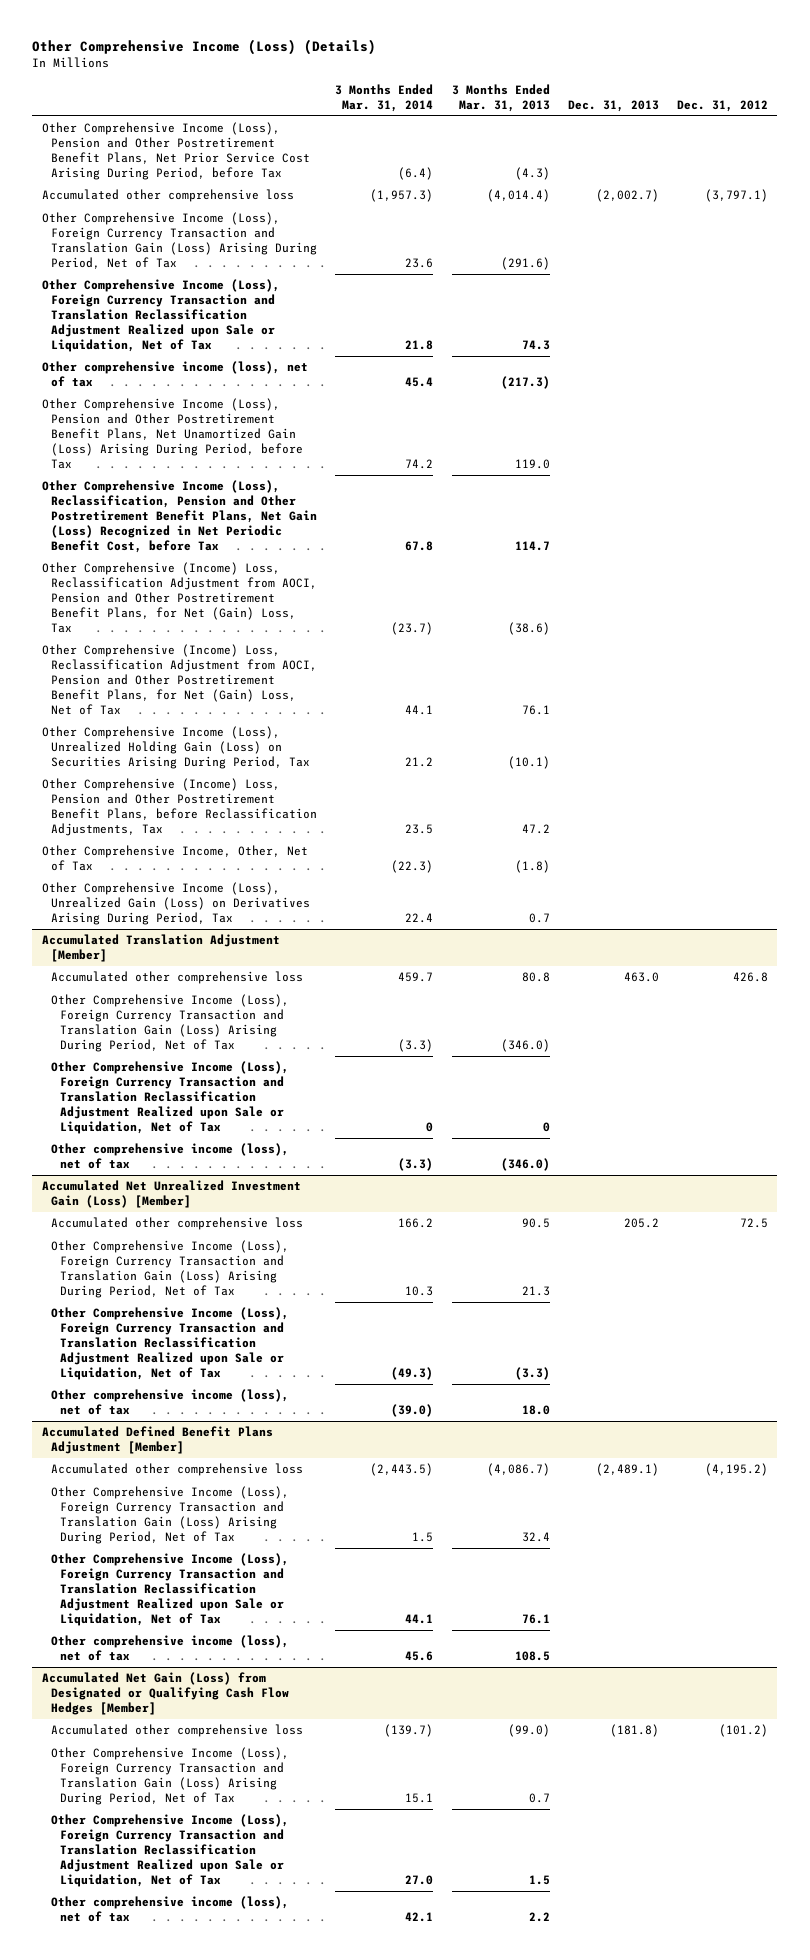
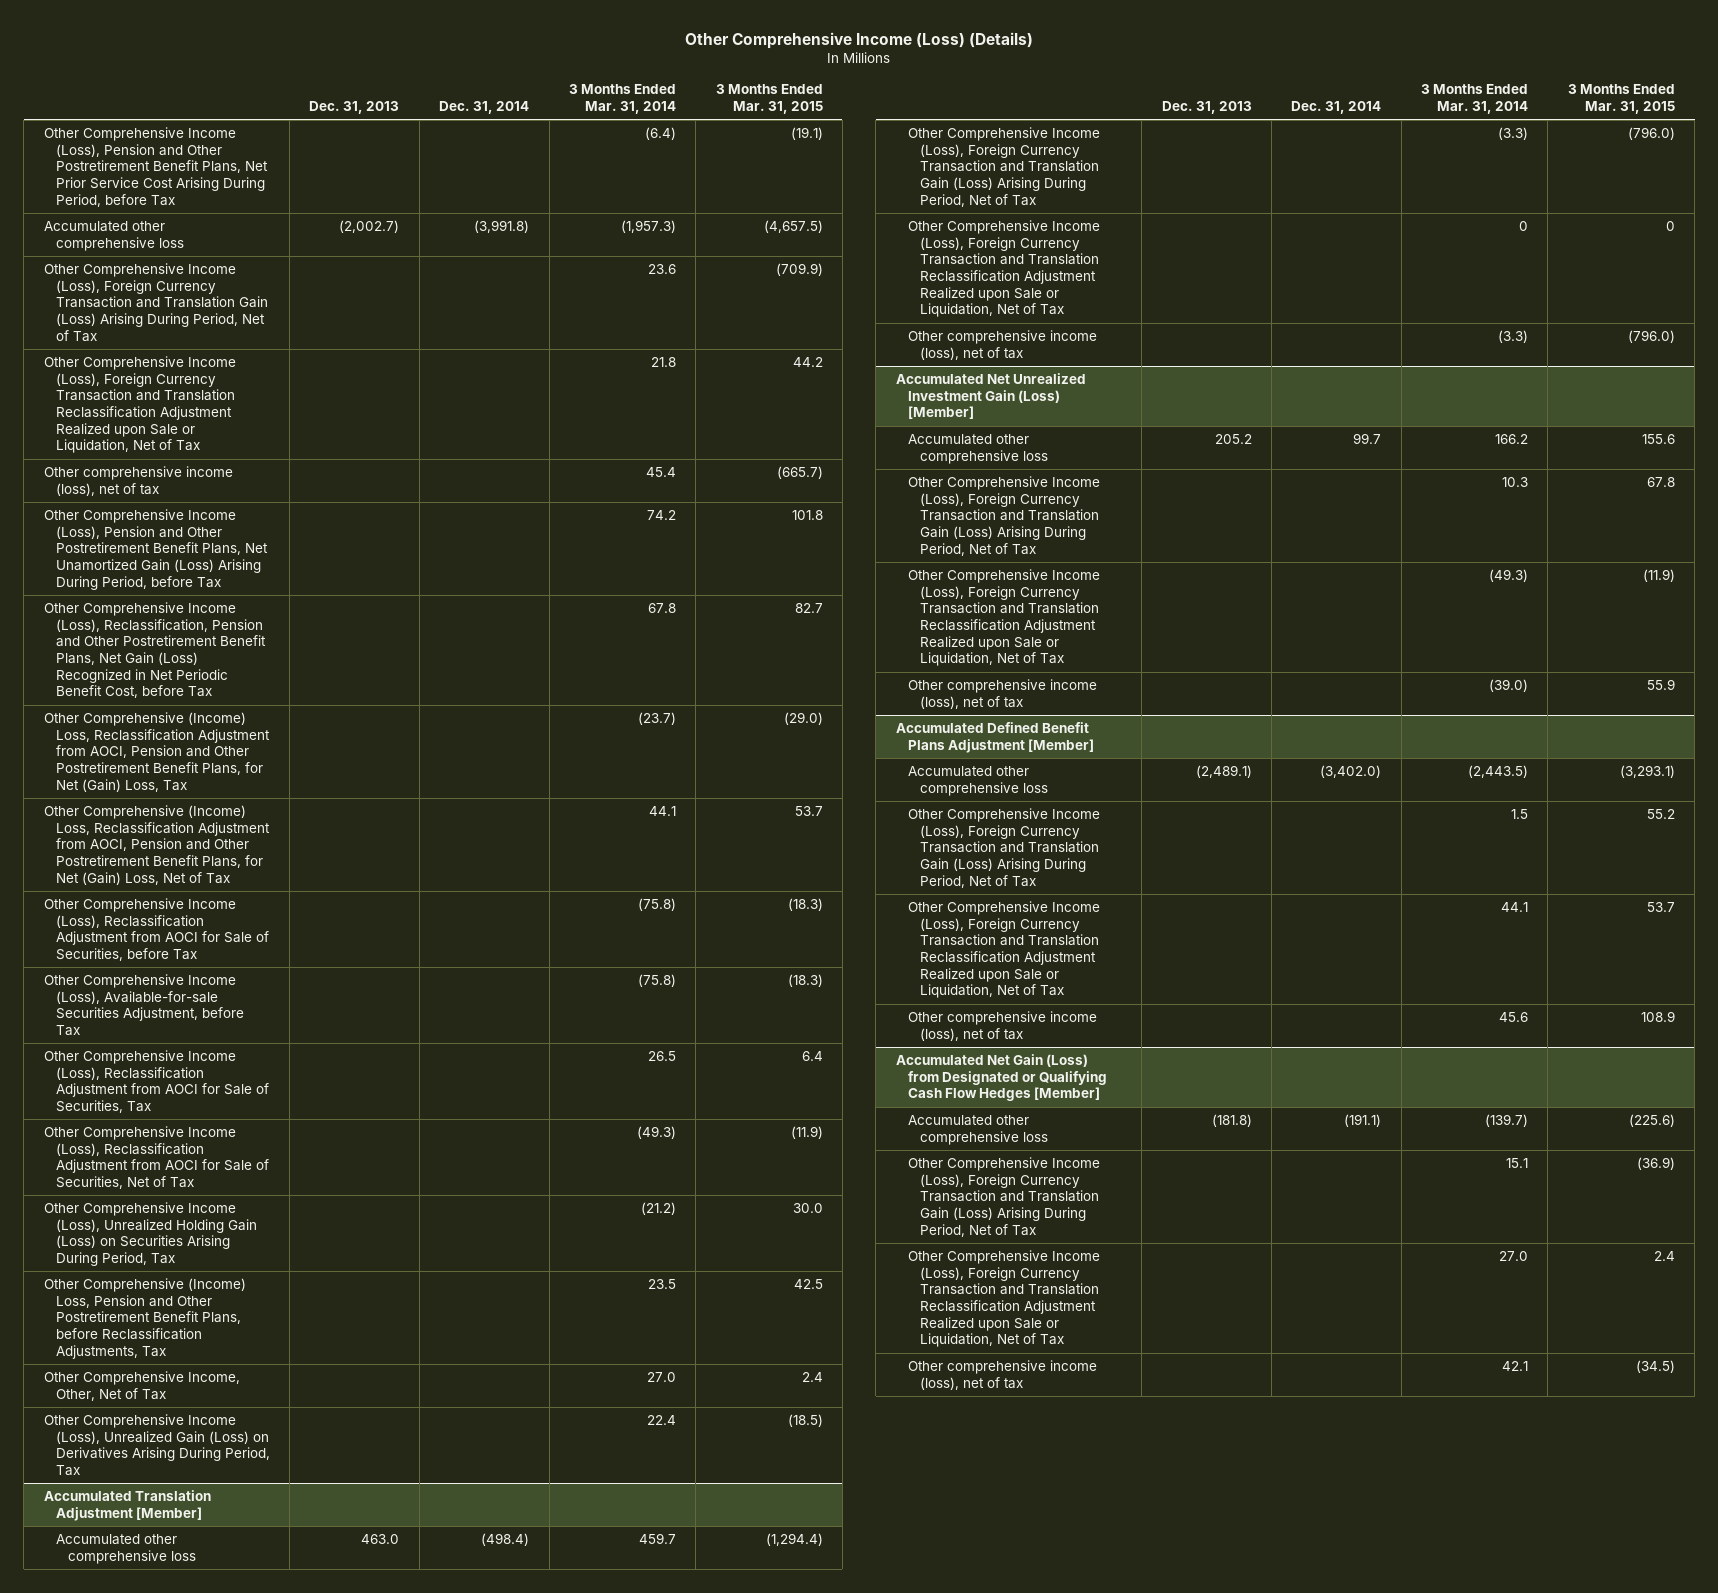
- | 3 Months Ended Mar. 31, 2014 | 3 Months Ended Mar. 31, 2013 | Dec. 31, 2013 | Dec. 31, 2012
+ | Dec. 31, 2013 | Dec. 31, 2014 | 3 Months Ended Mar. 31, 2014 | 3 Months Ended Mar. 31, 2015
- Other Comprehensive Income (Loss), Unrealized Holding Gain (Loss) on Securities Arising During Period, Tax | 21.2 | (10.1) | |
+ Other Comprehensive Income (Loss), Reclassification Adjustment from AOCI for Sale of Securities, before Tax | | | (75.8) | (18.3)
+ Other Comprehensive Income (Loss), Available-for-sale Securities Adjustment, before Tax | | | (75.8) | (18.3)
+ Other Comprehensive Income (Loss), Reclassification Adjustment from AOCI for Sale of Securities, Tax | | | 26.5 | 6.4
+ Other Comprehensive Income (Loss), Reclassification Adjustment from AOCI for Sale of Securities, Net of Tax | | | (49.3) | (11.9)
+ Other Comprehensive Income (Loss), Unrealized Holding Gain (Loss) on Securities Arising During Period, Tax | | | (21.2) | 30.0
- Other Comprehensive Income, Other, Net of Tax | (22.3) | (1.8) | |
+ Other Comprehensive Income, Other, Net of Tax | | | 27.0 | 2.4

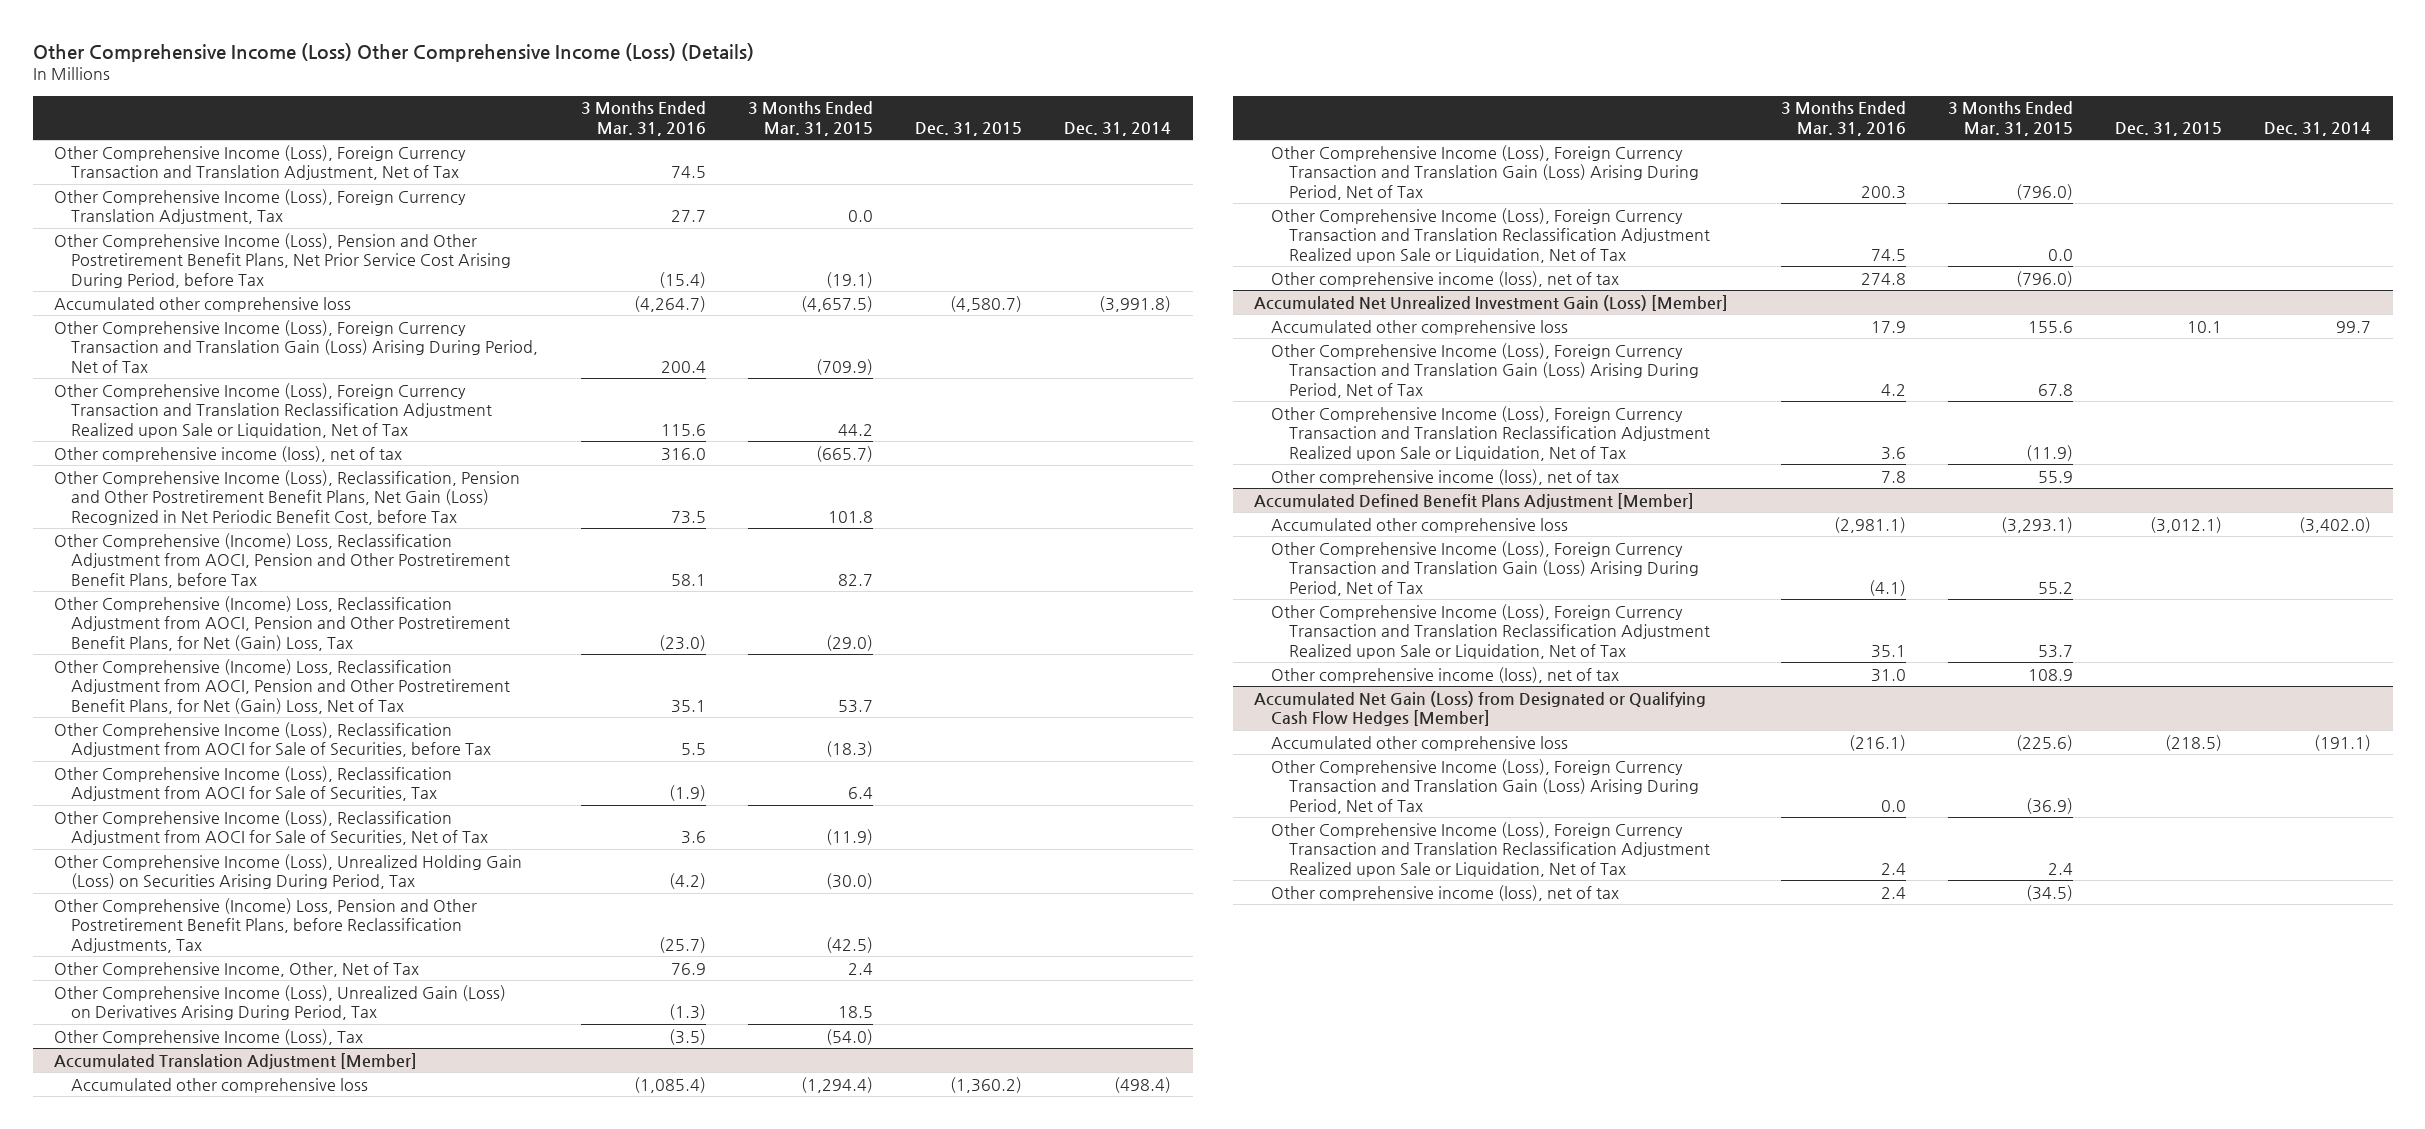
- Other Comprehensive Income (Loss) (Details)
+ Other Comprehensive Income (Loss) Other Comprehensive Income (Loss) (Details)
- | Dec. 31, 2013 | Dec. 31, 2014 | 3 Months Ended Mar. 31, 2014 | 3 Months Ended Mar. 31, 2015
+ | 3 Months Ended Mar. 31, 2016 | 3 Months Ended Mar. 31, 2015 | Dec. 31, 2015 | Dec. 31, 2014
+ Other Comprehensive Income (Loss), Foreign Currency Transaction and Translation Adjustment, Net of Tax | 74.5 | | |
+ Other Comprehensive Income (Loss), Foreign Currency Translation Adjustment, Tax | 27.7 | 0.0 | |
- Other Comprehensive Income (Loss), Pension and Other Postretirement Benefit Plans, Net Unamortized Gain (Loss) Arising During Period, before Tax | | | 74.2 | 101.8
- Other Comprehensive Income (Loss), Reclassification, Pension and Other Postretirement Benefit Plans, Net Gain (Loss) Recognized in Net Periodic Benefit Cost, before Tax | | | 67.8 | 82.7
+ Other Comprehensive Income (Loss), Reclassification, Pension and Other Postretirement Benefit Plans, Net Gain (Loss) Recognized in Net Periodic Benefit Cost, before Tax | 73.5 | 101.8 | |
+ Other Comprehensive (Income) Loss, Reclassification Adjustment from AOCI, Pension and Other Postretirement Benefit Plans, before Tax | 58.1 | 82.7 | |
- Other Comprehensive Income (Loss), Available-for-sale Securities Adjustment, before Tax | | | (75.8) | (18.3)
- Other Comprehensive Income (Loss), Unrealized Holding Gain (Loss) on Securities Arising During Period, Tax | | | (21.2) | 30.0
- Other Comprehensive (Income) Loss, Pension and Other Postretirement Benefit Plans, before Reclassification Adjustments, Tax | | | 23.5 | 42.5
+ Other Comprehensive Income (Loss), Unrealized Holding Gain (Loss) on Securities Arising During Period, Tax | (4.2) | (30.0) | |
+ Other Comprehensive (Income) Loss, Pension and Other Postretirement Benefit Plans, before Reclassification Adjustments, Tax | (25.7) | (42.5) | |
- Other Comprehensive Income (Loss), Unrealized Gain (Loss) on Derivatives Arising During Period, Tax | | | 22.4 | (18.5)
+ Other Comprehensive Income (Loss), Unrealized Gain (Loss) on Derivatives Arising During Period, Tax | (1.3) | 18.5 | |
+ Other Comprehensive Income (Loss), Tax | (3.5) | (54.0) | |
@ Accumulated Translation Adjustment [Member]
- Other Comprehensive Income (Loss), Foreign Currency Transaction and Translation Reclassification Adjustment Realized upon Sale or Liquidation, Net of Tax | | | 0 | 0
+ Other Comprehensive Income (Loss), Foreign Currency Transaction and Translation Reclassification Adjustment Realized upon Sale or Liquidation, Net of Tax | 74.5 | 0.0 | |

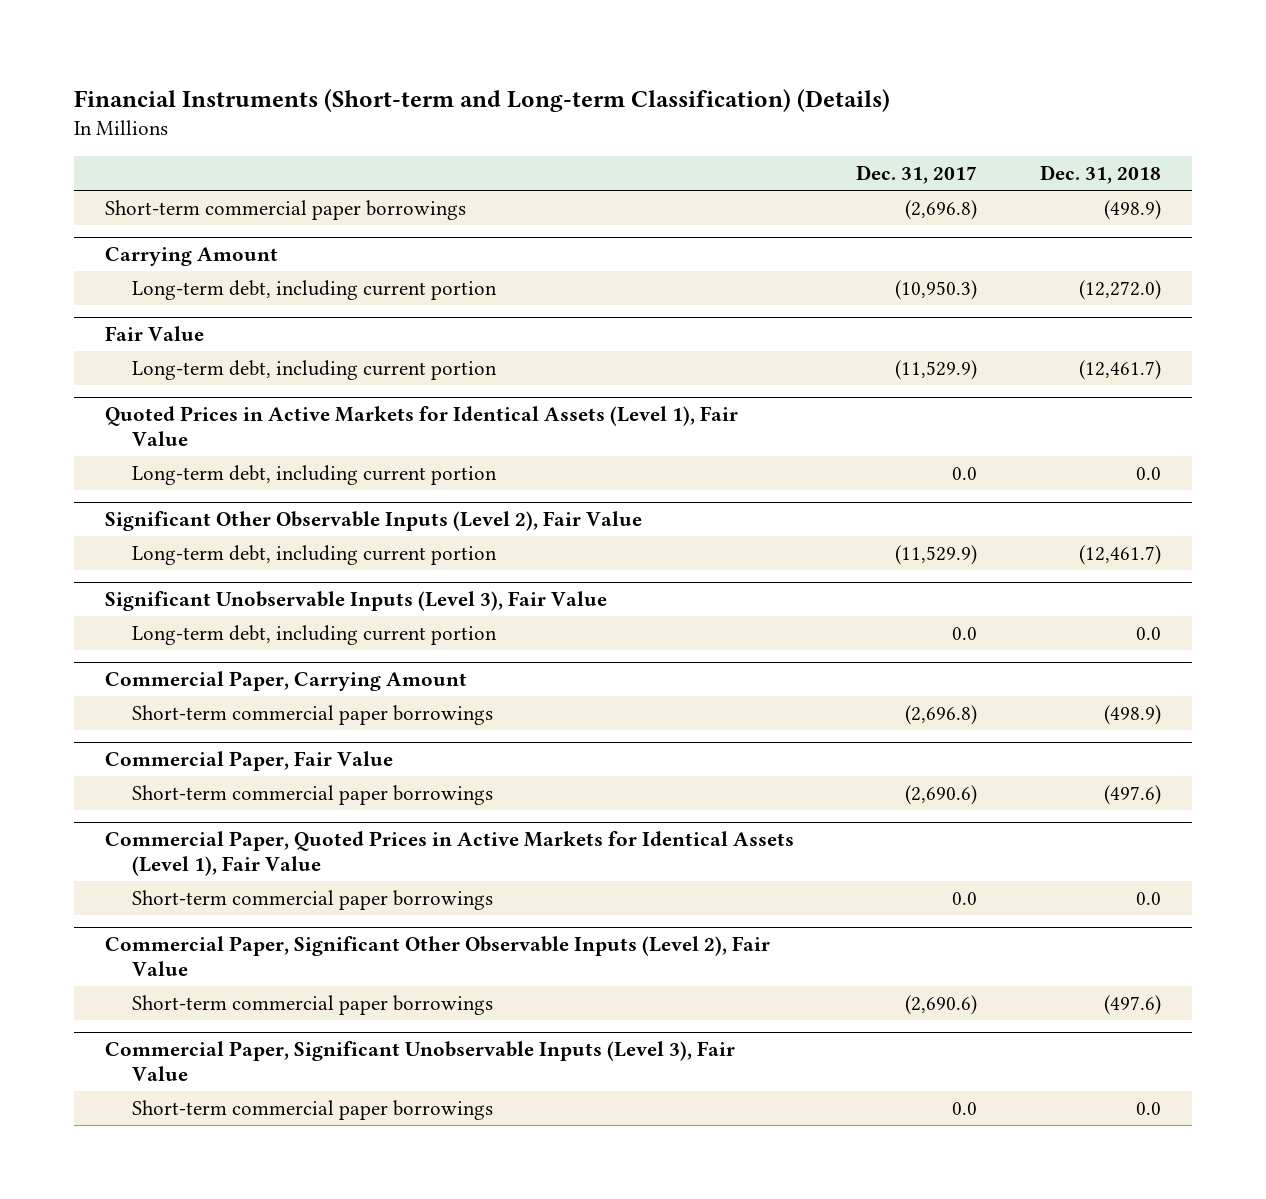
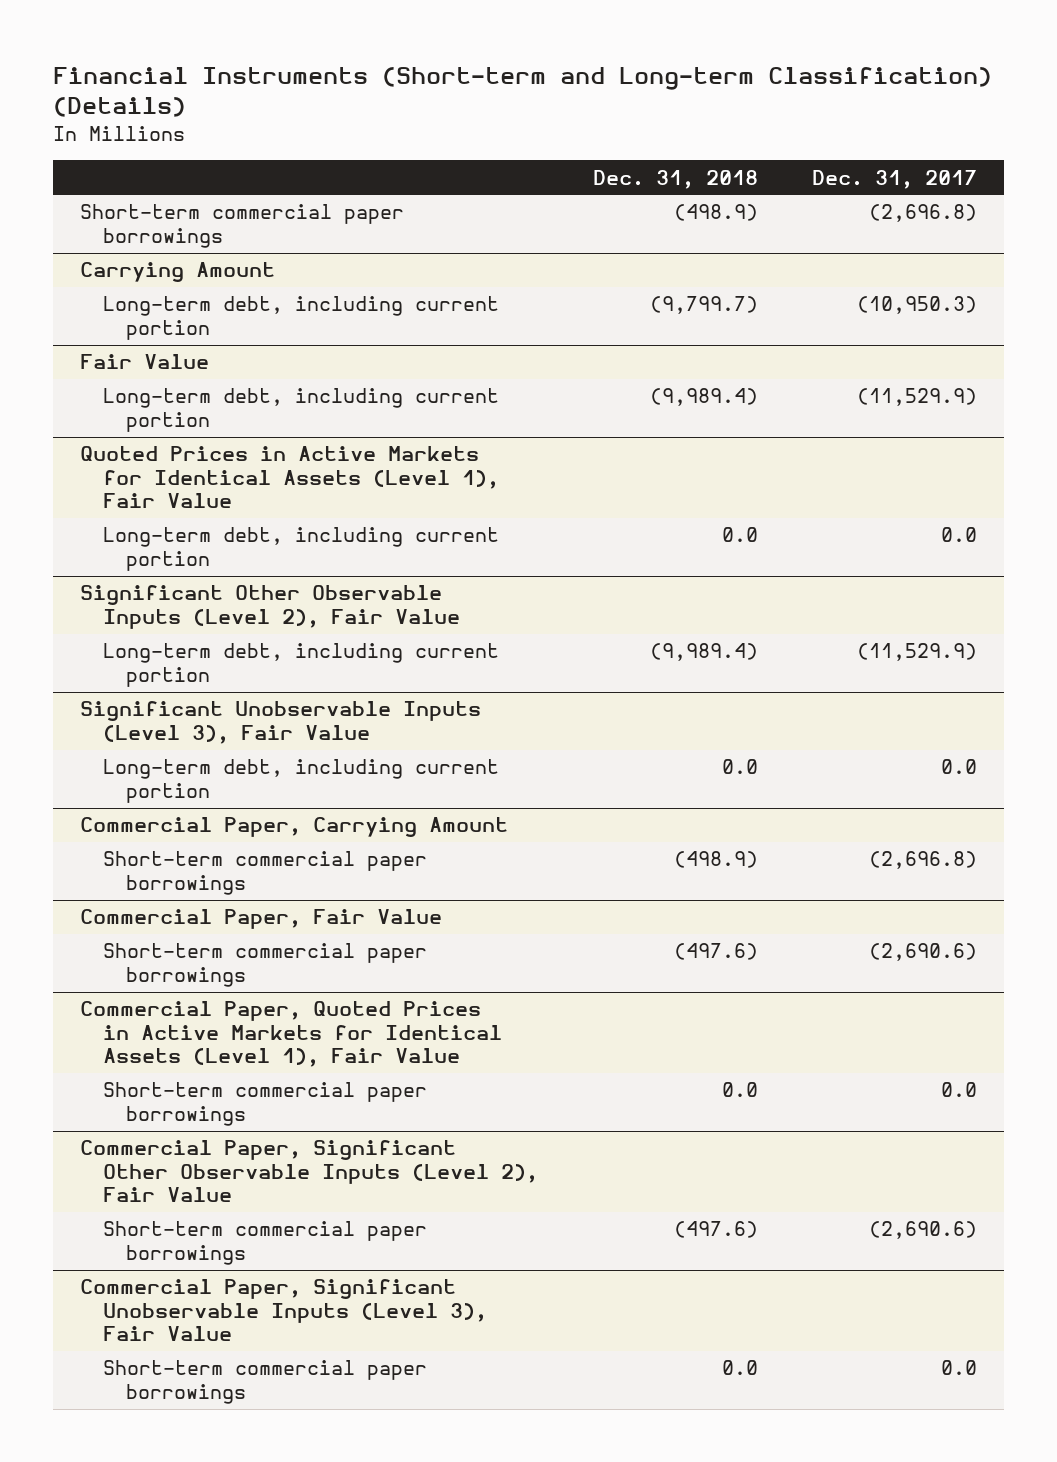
- | Dec. 31, 2017 | Dec. 31, 2018
+ | Dec. 31, 2018 | Dec. 31, 2017
@ Carrying Amount
- Long-term debt, including current portion | (10,950.3) | (12,272.0)
+ Long-term debt, including current portion | (9,799.7) | (10,950.3)
@ Fair Value
- Long-term debt, including current portion | (11,529.9) | (12,461.7)
+ Long-term debt, including current portion | (9,989.4) | (11,529.9)
@ Significant Other Observable Inputs (Level 2), Fair Value
- Long-term debt, including current portion | (11,529.9) | (12,461.7)
+ Long-term debt, including current portion | (9,989.4) | (11,529.9)

